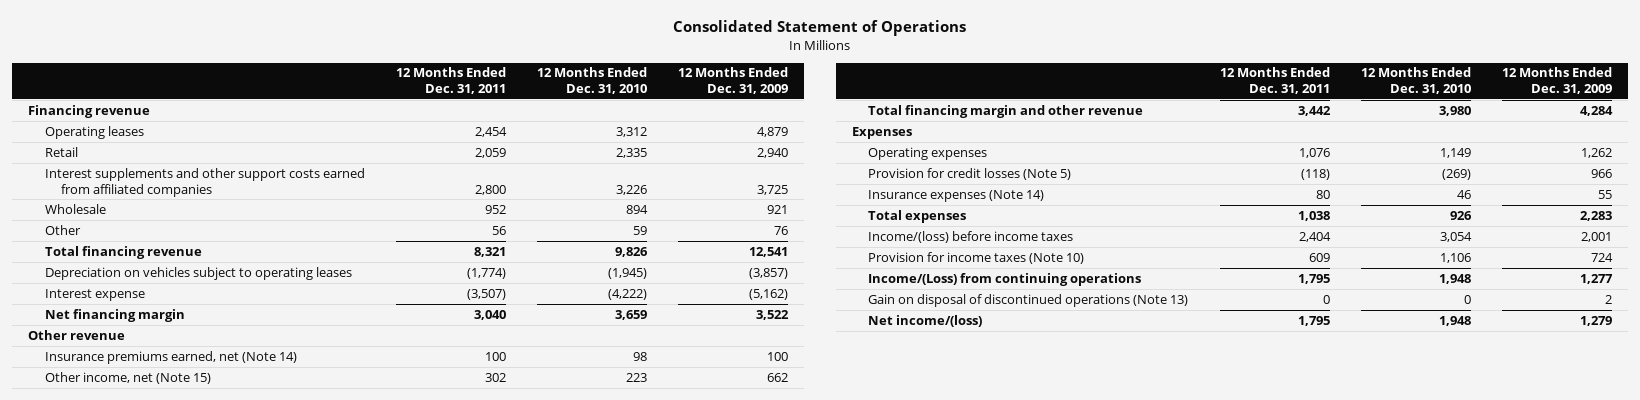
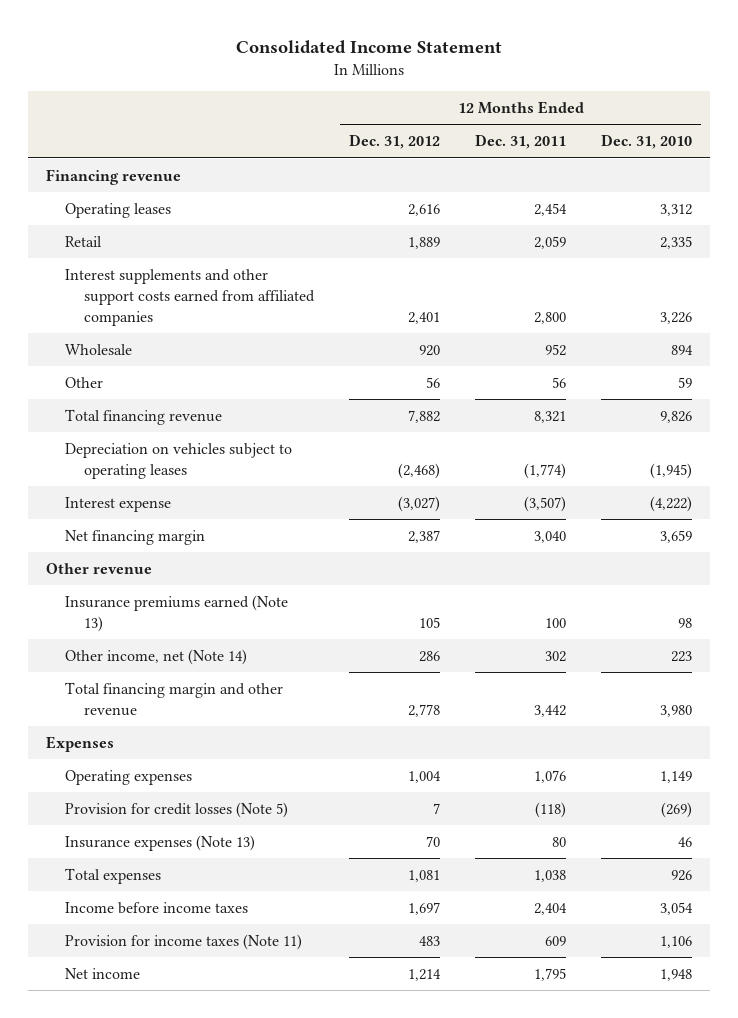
- Consolidated Statement of Operations
+ Consolidated Income Statement
- | 12 Months Ended Dec. 31, 2011 | 12 Months Ended Dec. 31, 2010 | 12 Months Ended Dec. 31, 2009
+ | 12 Months Ended Dec. 31, 2012 | 12 Months Ended Dec. 31, 2011 | 12 Months Ended Dec. 31, 2010
- Insurance premiums earned, net (Note 14) | 100 | 98 | 100
- Other income, net (Note 15) | 302 | 223 | 662
+ Insurance premiums earned (Note 13) | 105 | 100 | 98
+ Other income, net (Note 14) | 286 | 302 | 223
- Insurance expenses (Note 14) | 80 | 46 | 55
+ Insurance expenses (Note 13) | 70 | 80 | 46
- Income/(loss) before income taxes | 2,404 | 3,054 | 2,001
- Provision for income taxes (Note 10) | 609 | 1,106 | 724
- Income/(Loss) from continuing operations | 1,795 | 1,948 | 1,277
- Gain on disposal of discontinued operations (Note 13) | 0 | 0 | 2
- Net income/(loss) | 1,795 | 1,948 | 1,279
+ Income before income taxes | 1,697 | 2,404 | 3,054
+ Provision for income taxes (Note 11) | 483 | 609 | 1,106
+ Net income | 1,214 | 1,795 | 1,948

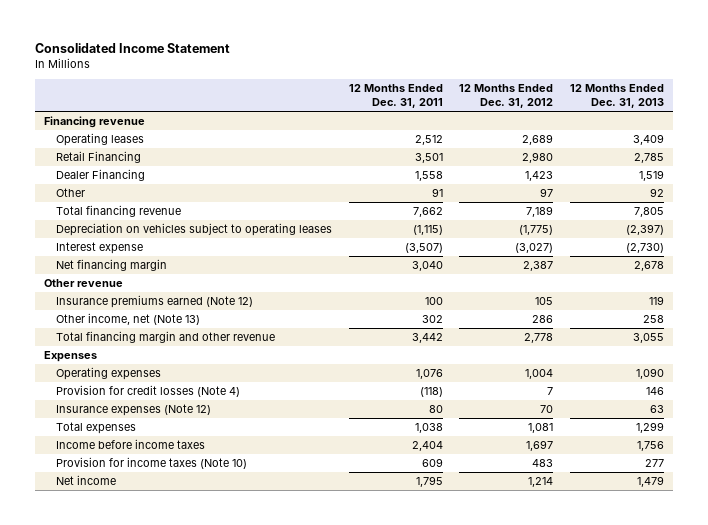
- | 12 Months Ended Dec. 31, 2012 | 12 Months Ended Dec. 31, 2011 | 12 Months Ended Dec. 31, 2010
+ | 12 Months Ended Dec. 31, 2011 | 12 Months Ended Dec. 31, 2012 | 12 Months Ended Dec. 31, 2013
- Operating leases | 2,616 | 2,454 | 3,312
- Retail | 1,889 | 2,059 | 2,335
- Interest supplements and other support costs earned from affiliated companies | 2,401 | 2,800 | 3,226
- Wholesale | 920 | 952 | 894
- Other | 56 | 56 | 59
- Total financing revenue | 7,882 | 8,321 | 9,826
- Depreciation on vehicles subject to operating leases | (2,468) | (1,774) | (1,945)
+ Operating leases | 2,512 | 2,689 | 3,409
+ Retail Financing | 3,501 | 2,980 | 2,785
+ Dealer Financing | 1,558 | 1,423 | 1,519
+ Other | 91 | 97 | 92
+ Total financing revenue | 7,662 | 7,189 | 7,805
+ Depreciation on vehicles subject to operating leases | (1,115) | (1,775) | (2,397)
- Insurance premiums earned (Note 13) | 105 | 100 | 98
- Other income, net (Note 14) | 286 | 302 | 223
+ Insurance premiums earned (Note 12) | 100 | 105 | 119
+ Other income, net (Note 13) | 302 | 286 | 258
- Provision for credit losses (Note 5) | 7 | (118) | (269)
- Insurance expenses (Note 13) | 70 | 80 | 46
+ Provision for credit losses (Note 4) | (118) | 7 | 146
+ Insurance expenses (Note 12) | 80 | 70 | 63
- Provision for income taxes (Note 11) | 483 | 609 | 1,106
+ Provision for income taxes (Note 10) | 609 | 483 | 277

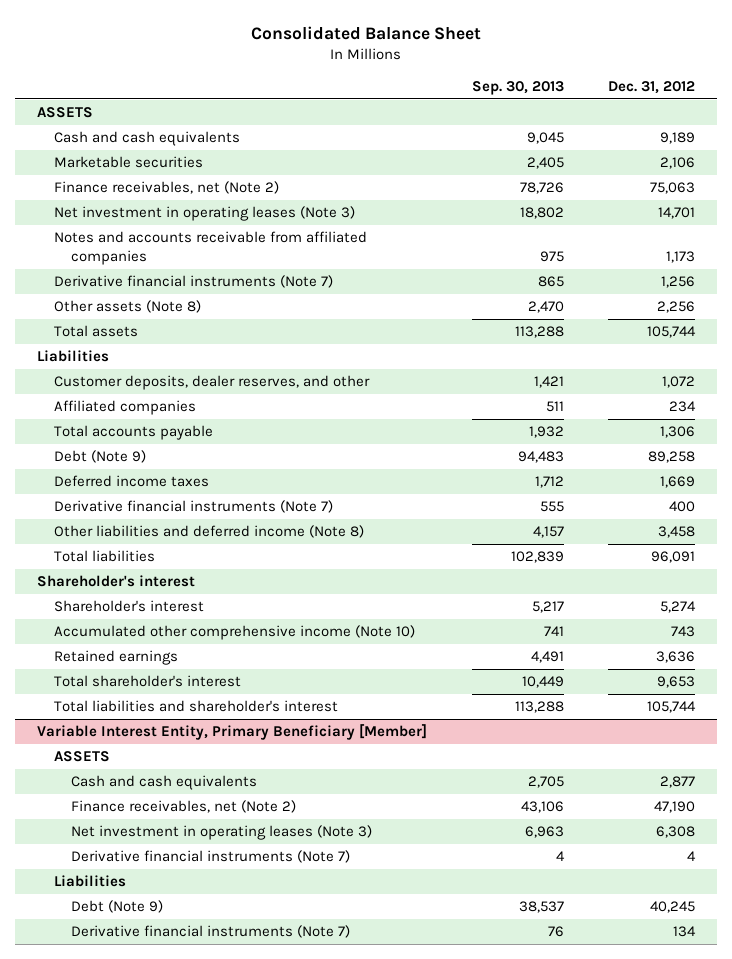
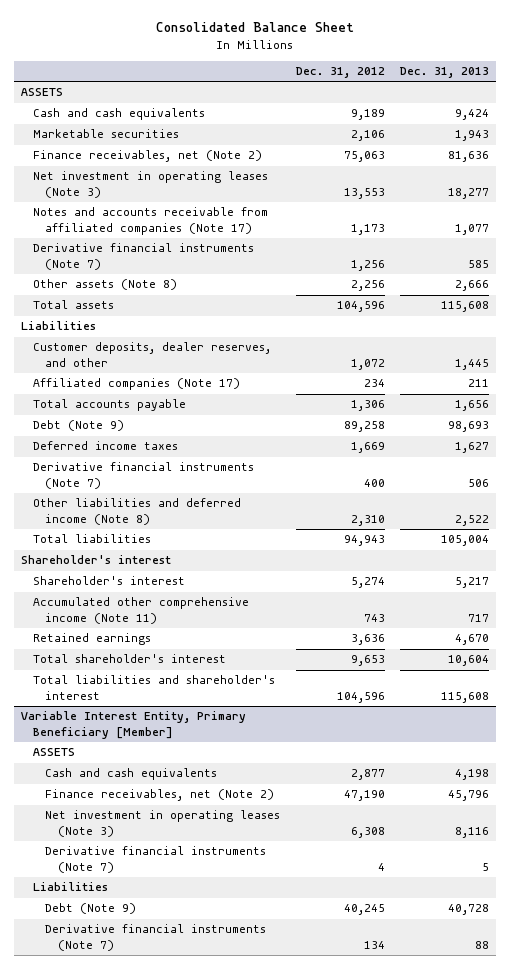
- | Sep. 30, 2013 | Dec. 31, 2012
+ | Dec. 31, 2012 | Dec. 31, 2013
- Net investment in operating leases (Note 3) | 18,802 | 14,701
- Notes and accounts receivable from affiliated companies | 975 | 1,173
+ Net investment in operating leases (Note 3) | 13,553 | 18,277
+ Notes and accounts receivable from affiliated companies (Note 17) | 1,173 | 1,077
- Total assets | 113,288 | 105,744
+ Total assets | 104,596 | 115,608
- Affiliated companies | 511 | 234
+ Affiliated companies (Note 17) | 234 | 211
- Other liabilities and deferred income (Note 8) | 4,157 | 3,458
- Total liabilities | 102,839 | 96,091
+ Other liabilities and deferred income (Note 8) | 2,310 | 2,522
+ Total liabilities | 94,943 | 105,004
- Accumulated other comprehensive income (Note 10) | 741 | 743
+ Accumulated other comprehensive income (Note 11) | 743 | 717
- Total liabilities and shareholder's interest | 113,288 | 105,744
+ Total liabilities and shareholder's interest | 104,596 | 115,608

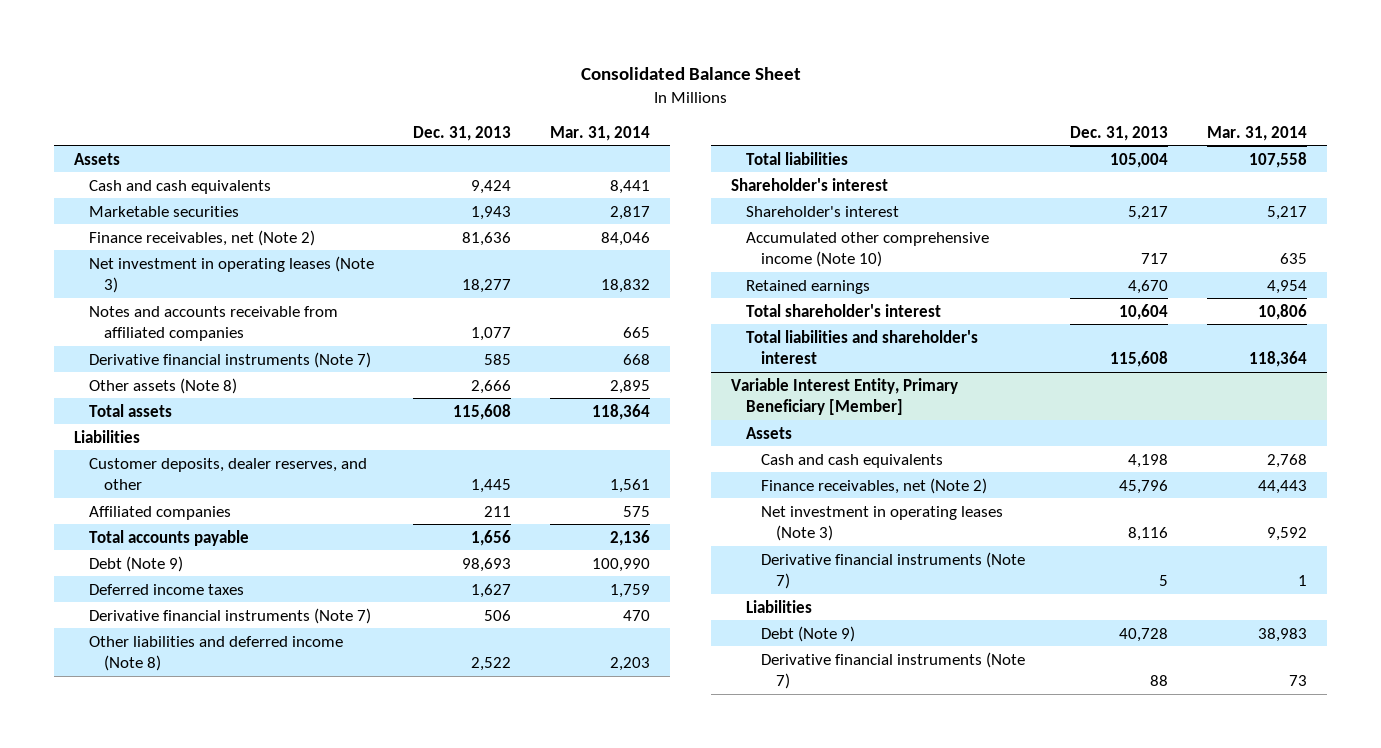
- | Dec. 31, 2012 | Dec. 31, 2013
+ | Dec. 31, 2013 | Mar. 31, 2014
- ASSETS
+ Assets
- Notes and accounts receivable from affiliated companies (Note 17) | 1,173 | 1,077
+ Notes and accounts receivable from affiliated companies | 1,077 | 665
- Affiliated companies (Note 17) | 234 | 211
+ Affiliated companies | 211 | 575
- Accumulated other comprehensive income (Note 11) | 743 | 717
+ Accumulated other comprehensive income (Note 10) | 717 | 635
@ Variable Interest Entity, Primary Beneficiary [Member]
- ASSETS
+ Assets

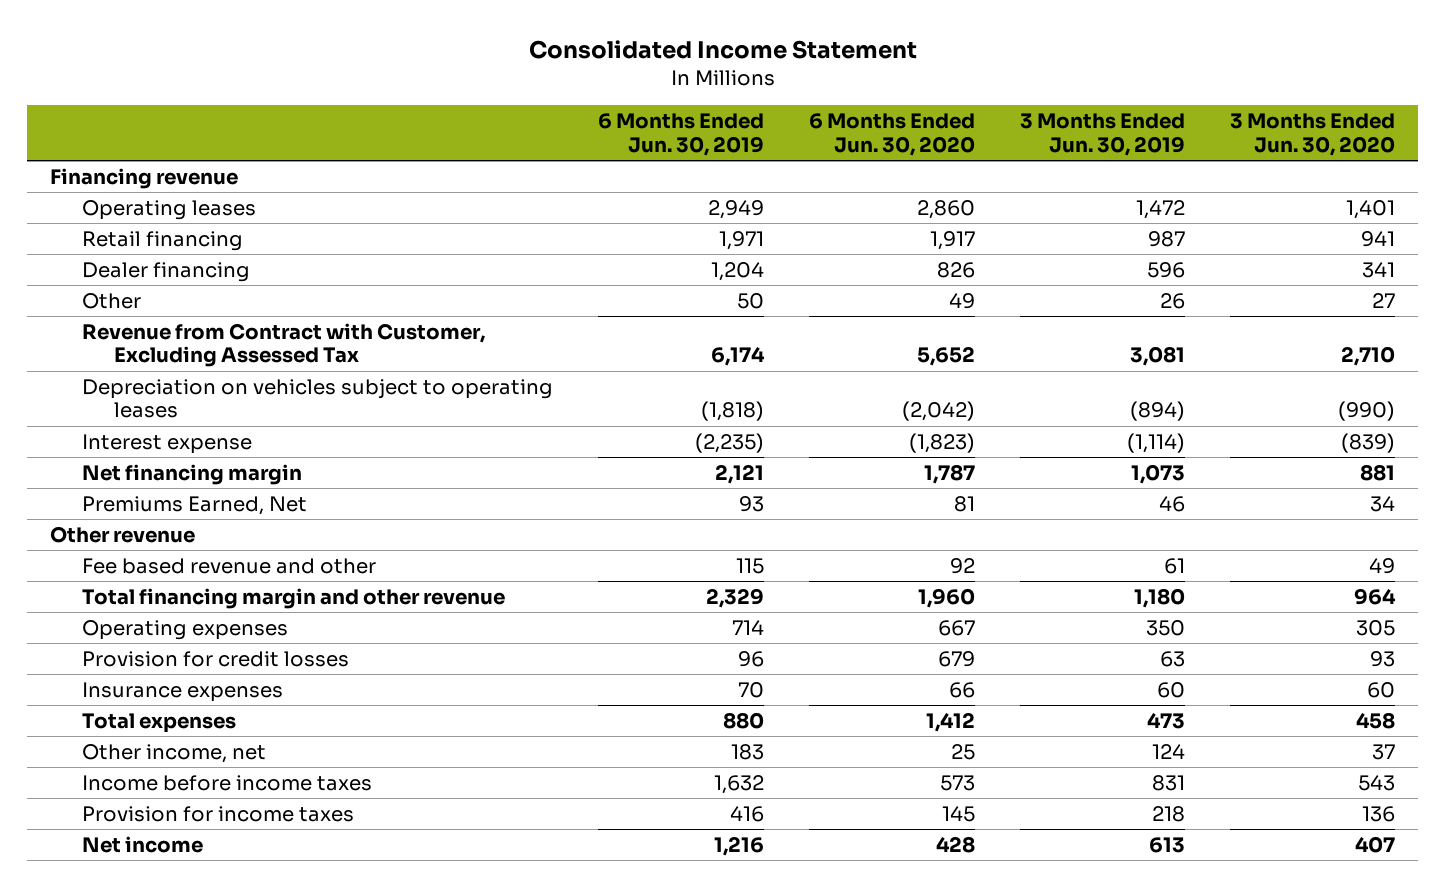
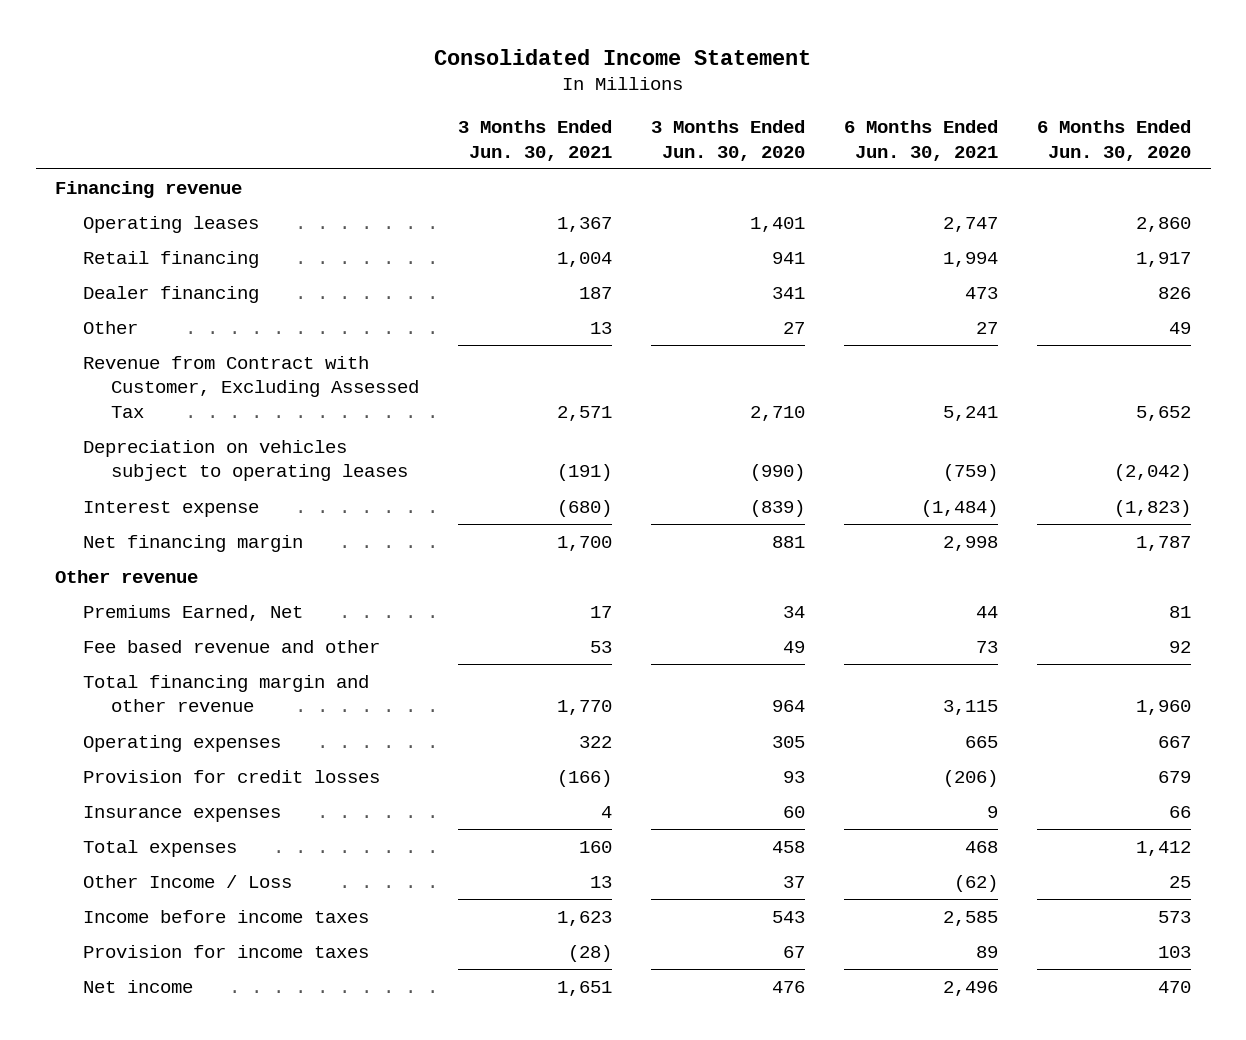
- | 6 Months Ended Jun. 30, 2019 | 6 Months Ended Jun. 30, 2020 | 3 Months Ended Jun. 30, 2019 | 3 Months Ended Jun. 30, 2020
+ | 3 Months Ended Jun. 30, 2021 | 3 Months Ended Jun. 30, 2020 | 6 Months Ended Jun. 30, 2021 | 6 Months Ended Jun. 30, 2020
moved down: Premiums Earned, Net | 17 | 34 | 44 | 81
- Other income, net | 183 | 25 | 124 | 37
+ Other Income / Loss | 13 | 37 | (62) | 25
- Provision for income taxes | 416 | 145 | 218 | 136
- Net income | 1,216 | 428 | 613 | 407
+ Provision for income taxes | (28) | 67 | 89 | 103
+ Net income | 1,651 | 476 | 2,496 | 470

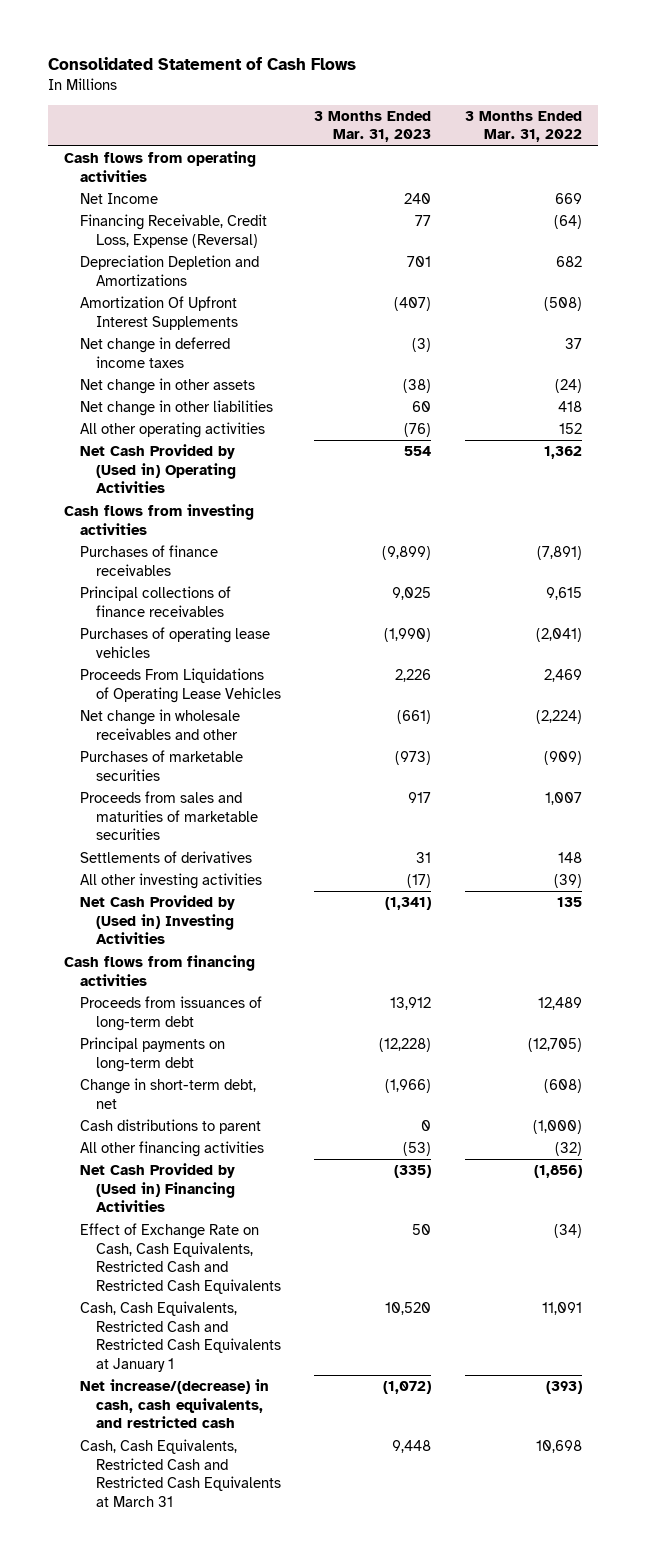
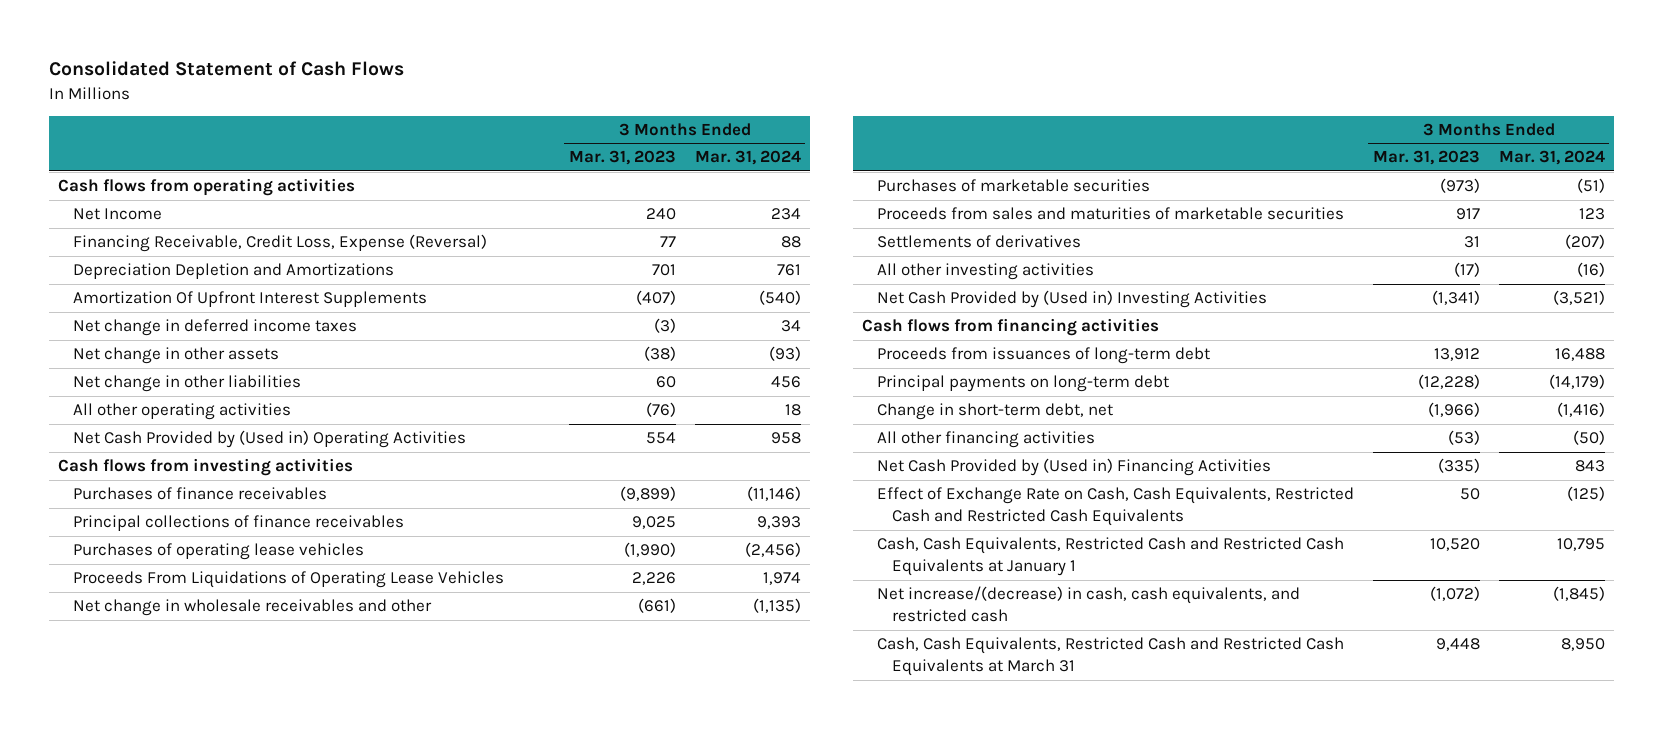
- | 3 Months Ended Mar. 31, 2023 | 3 Months Ended Mar. 31, 2022
+ | 3 Months Ended Mar. 31, 2023 | 3 Months Ended Mar. 31, 2024
- Cash distributions to parent | 0 | (1,000)

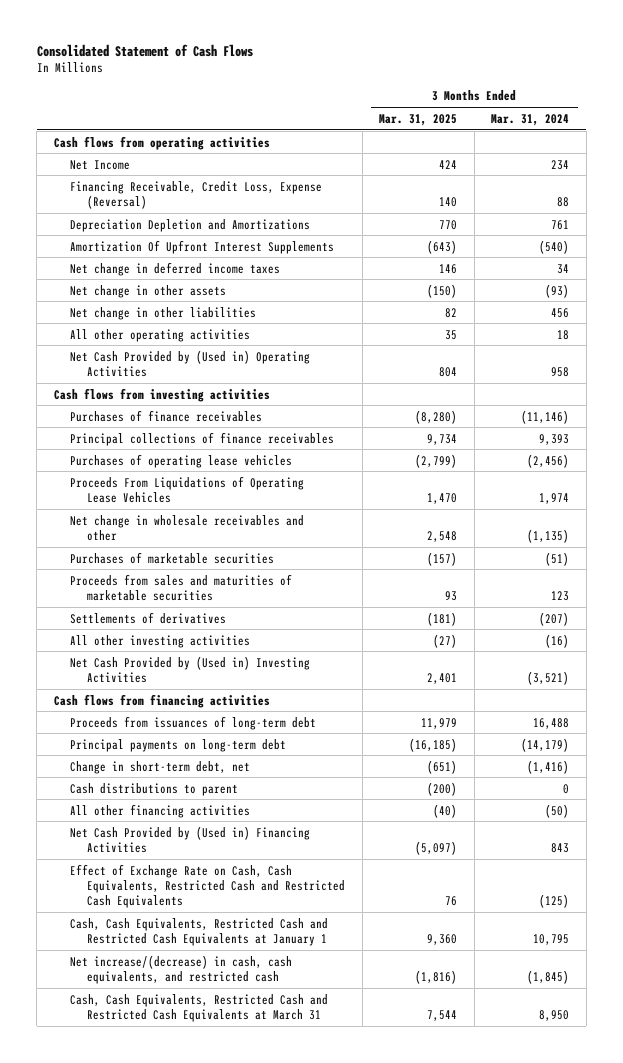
- | 3 Months Ended Mar. 31, 2023 | 3 Months Ended Mar. 31, 2024
+ | 3 Months Ended Mar. 31, 2025 | 3 Months Ended Mar. 31, 2024
+ Cash distributions to parent | (200) | 0

